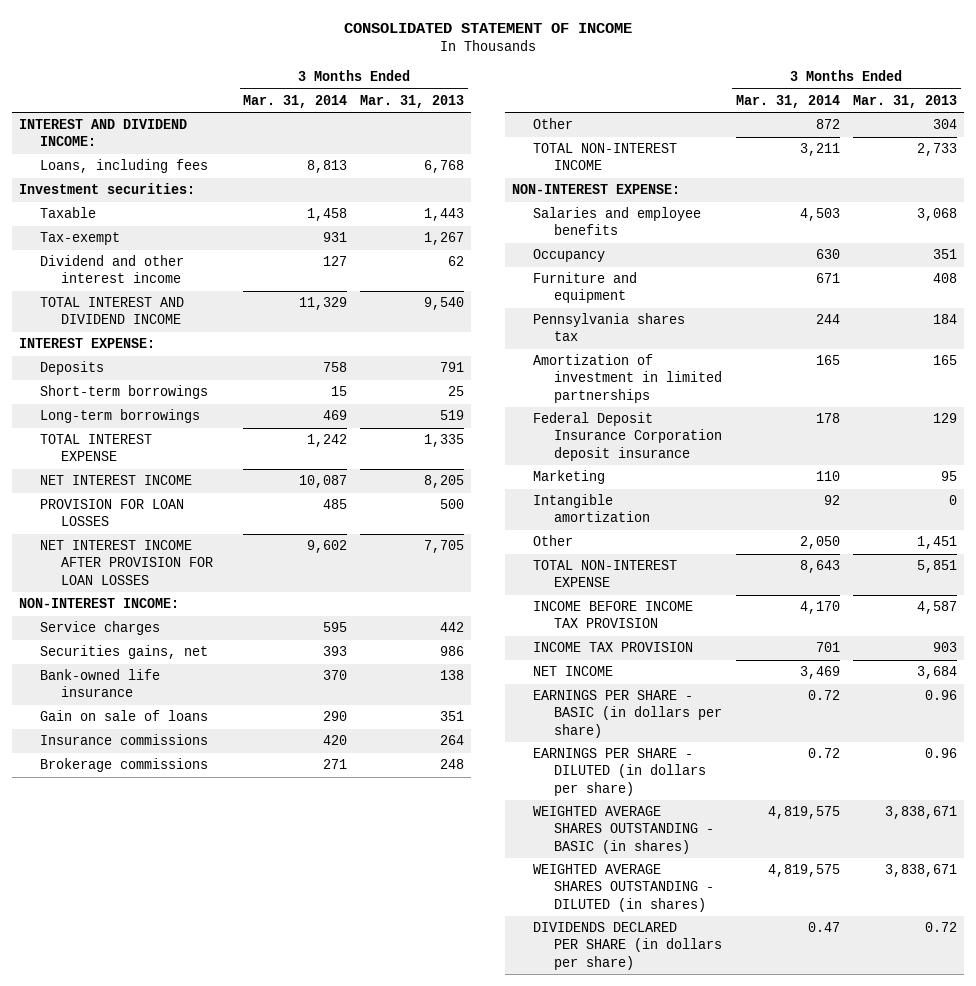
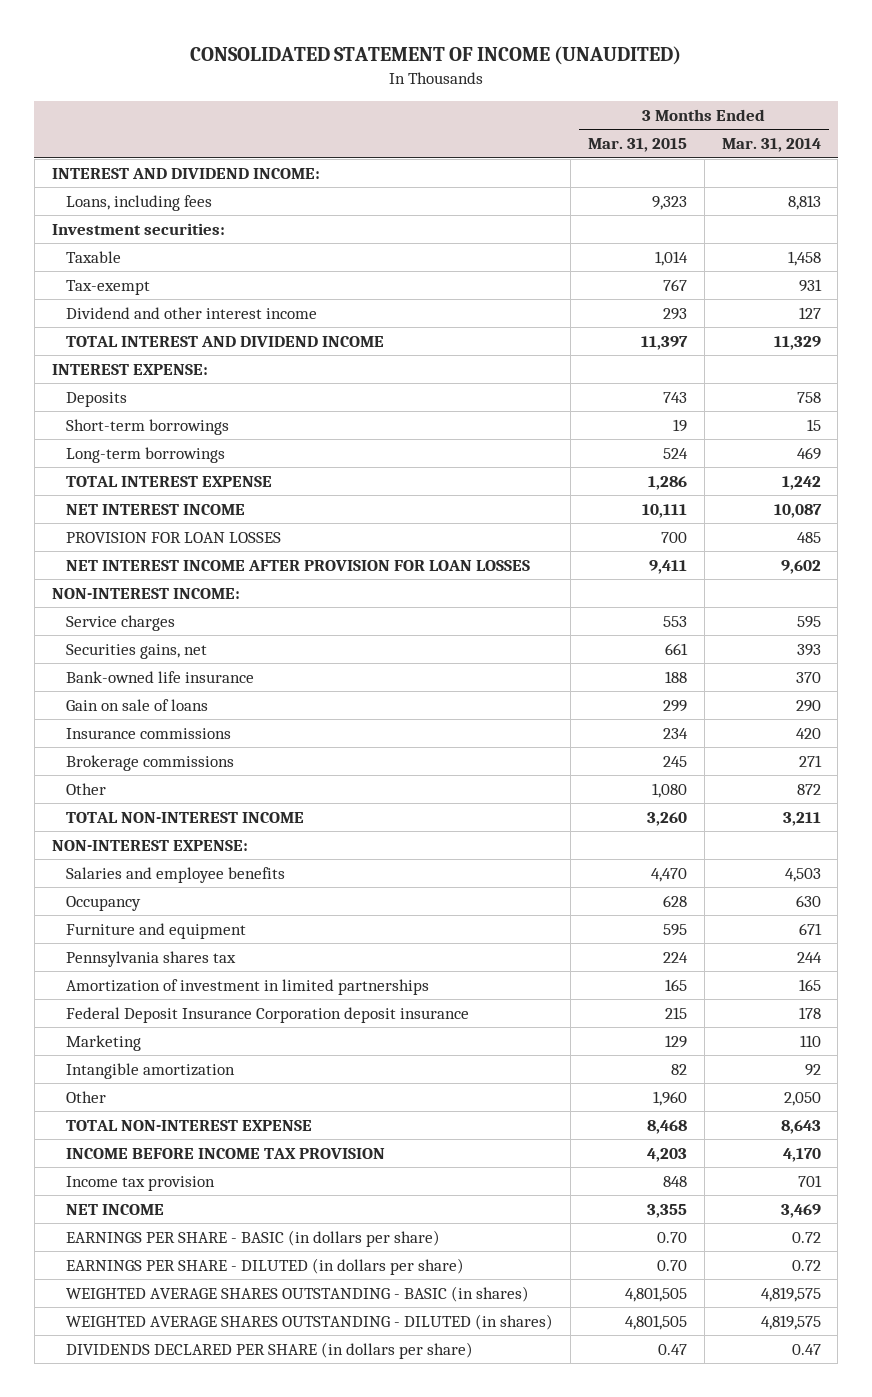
- CONSOLIDATED STATEMENT OF INCOME
+ CONSOLIDATED STATEMENT OF INCOME (UNAUDITED)
- | 3 Months Ended Mar. 31, 2014 | 3 Months Ended Mar. 31, 2013
+ | 3 Months Ended Mar. 31, 2015 | 3 Months Ended Mar. 31, 2014
- INCOME TAX PROVISION | 701 | 903
+ Income tax provision | 848 | 701

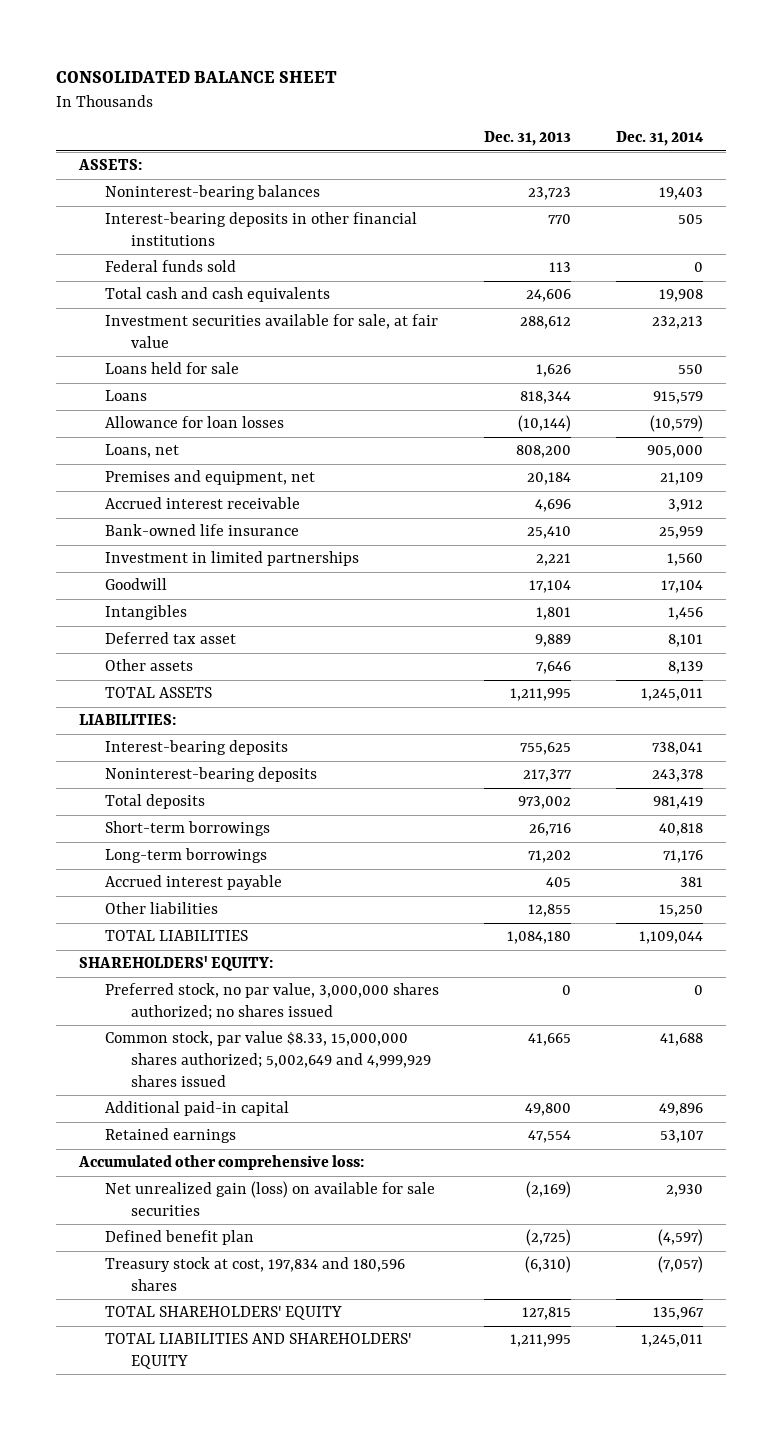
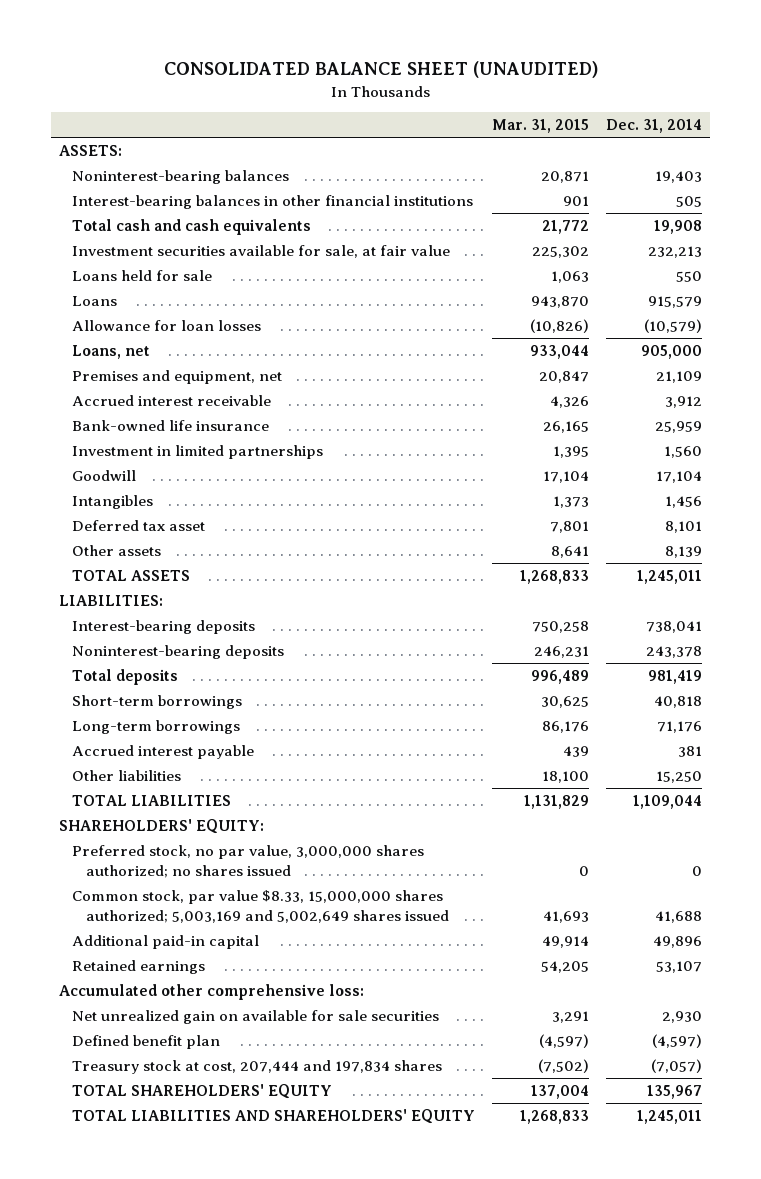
- CONSOLIDATED BALANCE SHEET
+ CONSOLIDATED BALANCE SHEET (UNAUDITED)
- | Dec. 31, 2013 | Dec. 31, 2014
+ | Mar. 31, 2015 | Dec. 31, 2014
- Interest-bearing deposits in other financial institutions | 770 | 505
- Federal funds sold | 113 | 0
+ Interest-bearing balances in other financial institutions | 901 | 505
- Common stock, par value $8.33, 15,000,000 shares authorized; 5,002,649 and 4,999,929 shares issued | 41,665 | 41,688
+ Common stock, par value $8.33, 15,000,000 shares authorized; 5,003,169 and 5,002,649 shares issued | 41,693 | 41,688
- Net unrealized gain (loss) on available for sale securities | (2,169) | 2,930
+ Net unrealized gain on available for sale securities | 3,291 | 2,930
- Treasury stock at cost, 197,834 and 180,596 shares | (6,310) | (7,057)
+ Treasury stock at cost, 207,444 and 197,834 shares | (7,502) | (7,057)

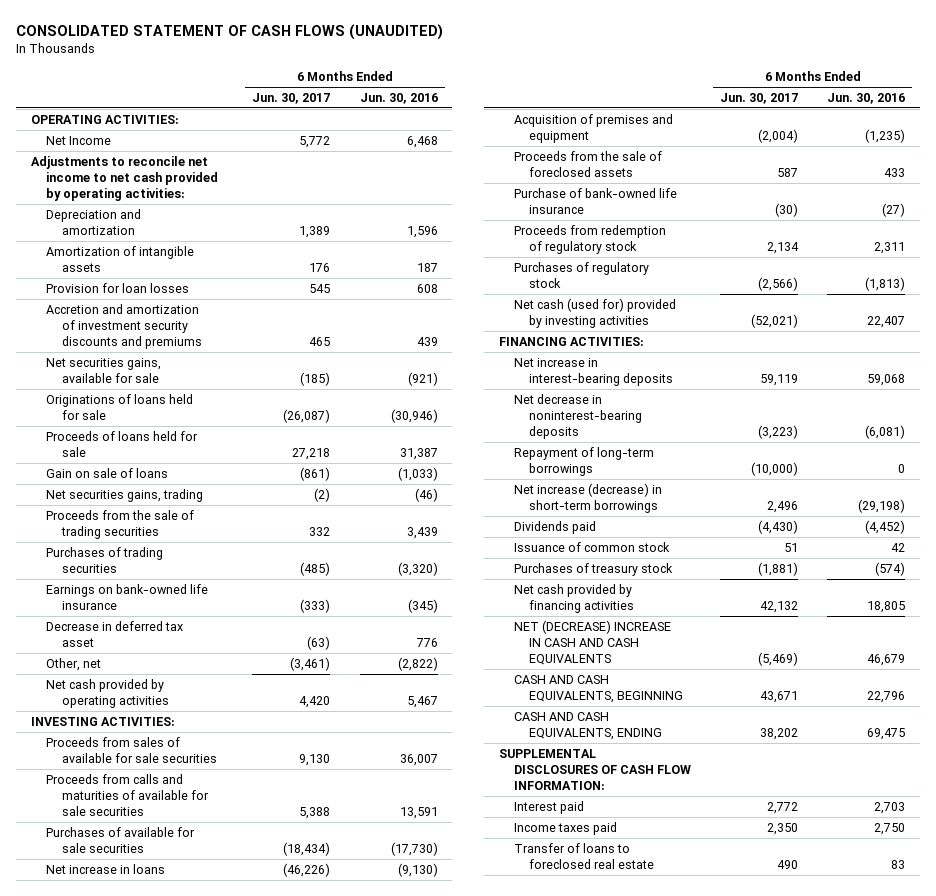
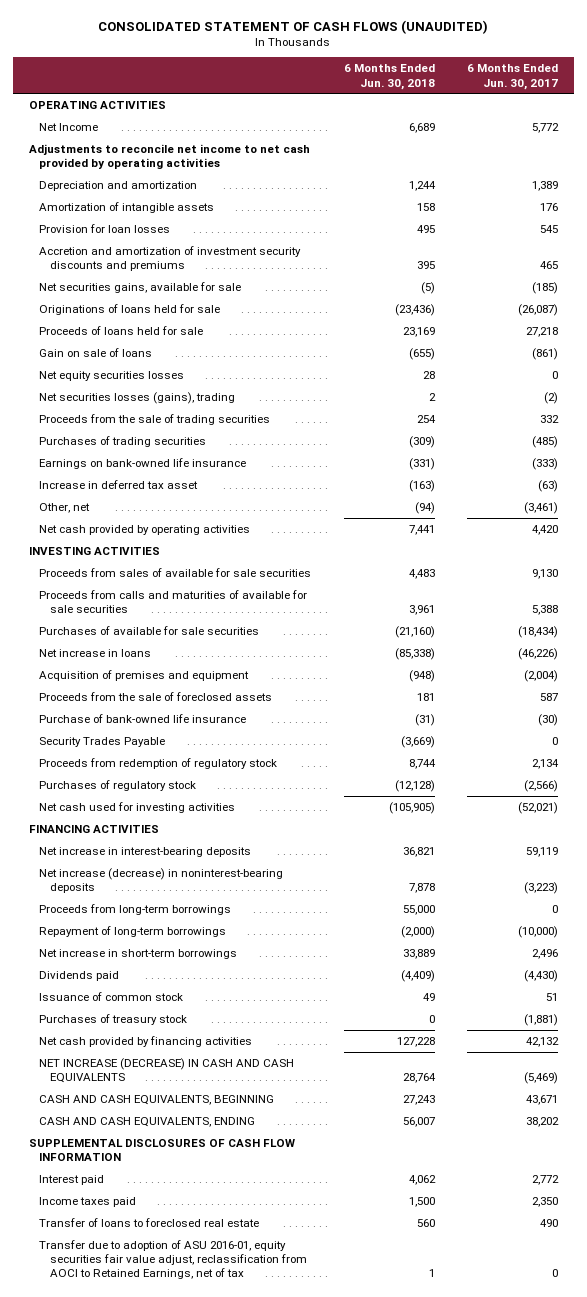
- | 6 Months Ended Jun. 30, 2017 | 6 Months Ended Jun. 30, 2016
+ | 6 Months Ended Jun. 30, 2018 | 6 Months Ended Jun. 30, 2017
- OPERATING ACTIVITIES:
+ OPERATING ACTIVITIES
- Adjustments to reconcile net income to net cash provided by operating activities:
+ Adjustments to reconcile net income to net cash provided by operating activities
- Net securities gains, trading | (2) | (46)
+ Net equity securities losses | 28 | 0
+ Net securities losses (gains), trading | 2 | (2)
- Decrease in deferred tax asset | (63) | 776
+ Increase in deferred tax asset | (163) | (63)
- INVESTING ACTIVITIES:
+ INVESTING ACTIVITIES
+ Security Trades Payable | (3,669) | 0
- Net cash (used for) provided by investing activities | (52,021) | 22,407
- FINANCING ACTIVITIES:
+ Net cash used for investing activities | (105,905) | (52,021)
+ FINANCING ACTIVITIES
- Net decrease in noninterest-bearing deposits | (3,223) | (6,081)
+ Net increase (decrease) in noninterest-bearing deposits | 7,878 | (3,223)
+ Proceeds from long-term borrowings | 55,000 | 0
- Net increase (decrease) in short-term borrowings | 2,496 | (29,198)
+ Net increase in short-term borrowings | 33,889 | 2,496
- NET (DECREASE) INCREASE IN CASH AND CASH EQUIVALENTS | (5,469) | 46,679
+ NET INCREASE (DECREASE) IN CASH AND CASH EQUIVALENTS | 28,764 | (5,469)
- SUPPLEMENTAL DISCLOSURES OF CASH FLOW INFORMATION:
+ SUPPLEMENTAL DISCLOSURES OF CASH FLOW INFORMATION
+ Transfer due to adoption of ASU 2016-01, equity securities fair value adjust, reclassification from AOCI to Retained Earnings, net of tax | 1 | 0

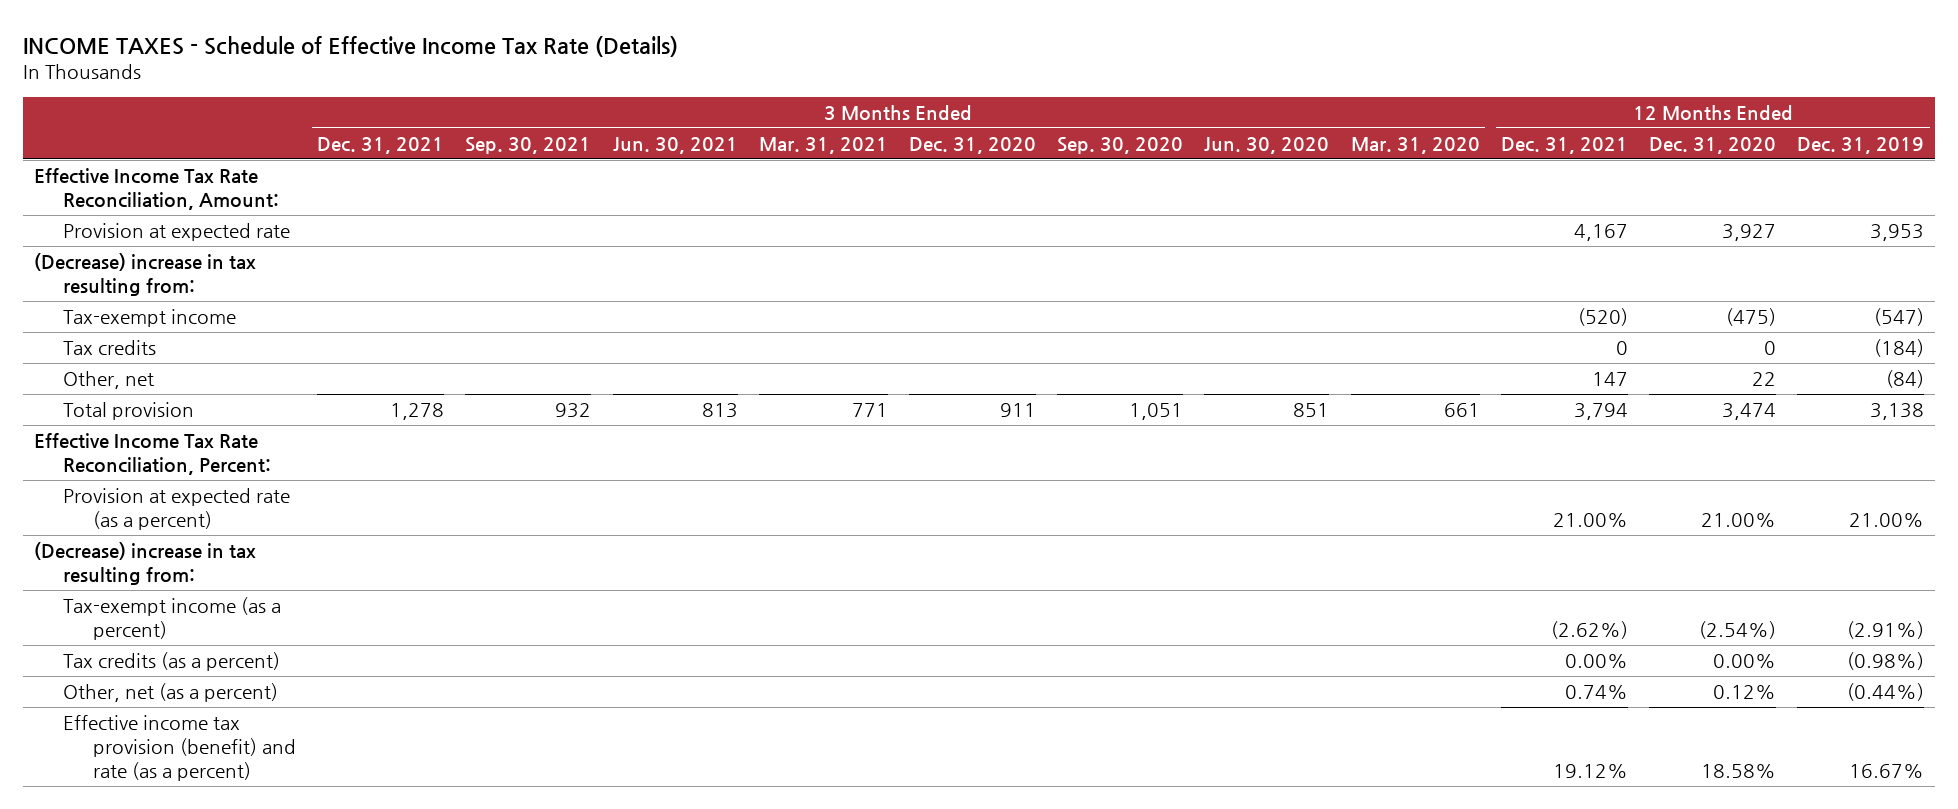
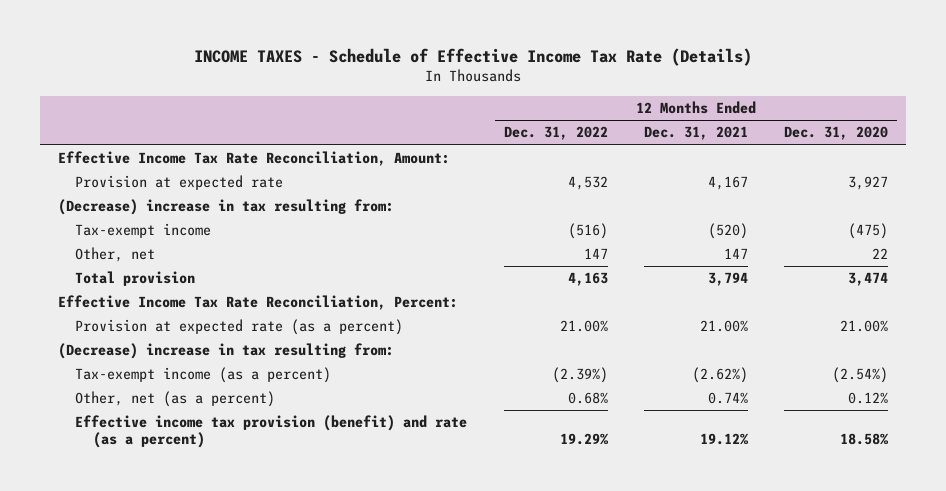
- | 3 Months Ended Dec. 31, 2021 | 3 Months Ended Sep. 30, 2021 | 3 Months Ended Jun. 30, 2021 | 3 Months Ended Mar. 31, 2021 | 3 Months Ended Dec. 31, 2020 | 3 Months Ended Sep. 30, 2020 | 3 Months Ended Jun. 30, 2020 | 3 Months Ended Mar. 31, 2020 | 12 Months Ended Dec. 31, 2021 | 12 Months Ended Dec. 31, 2020 | 12 Months Ended Dec. 31, 2019
+ | 12 Months Ended Dec. 31, 2022 | 12 Months Ended Dec. 31, 2021 | 12 Months Ended Dec. 31, 2020
- Tax credits | | | | | | | | | 0 | 0 | (184)
- Tax credits (as a percent) | | | | | | | | | 0.00% | 0.00% | (0.98%)

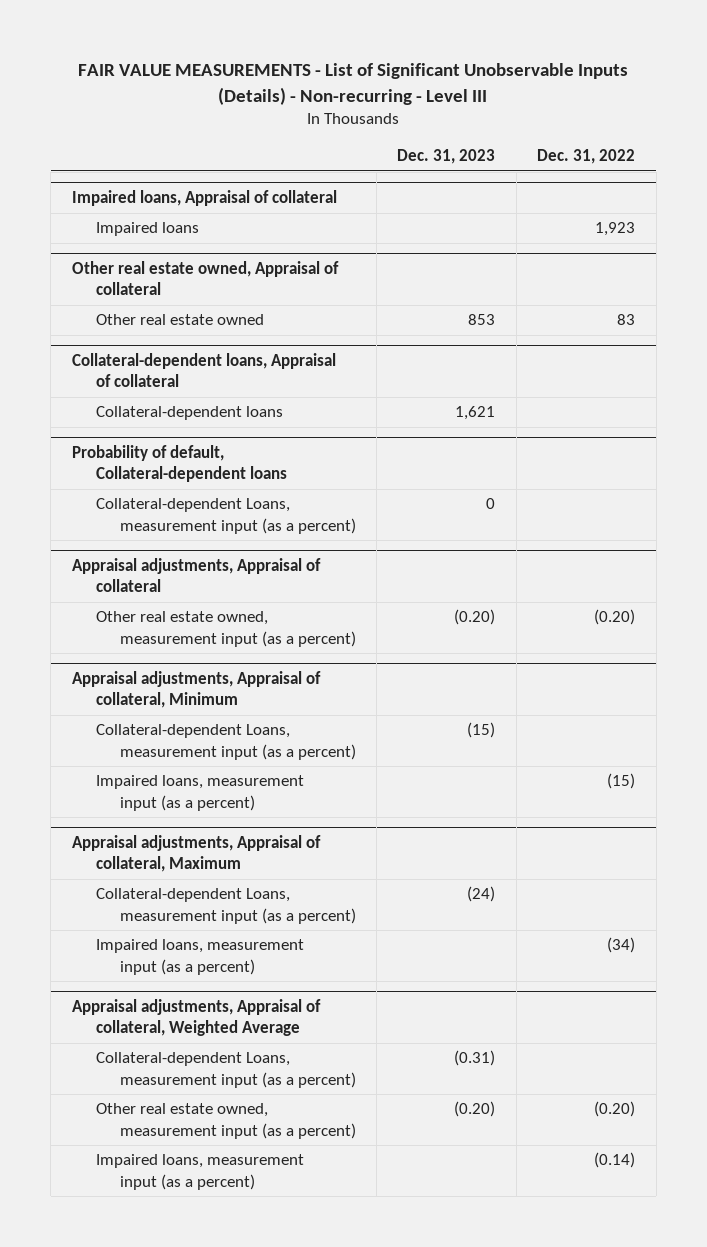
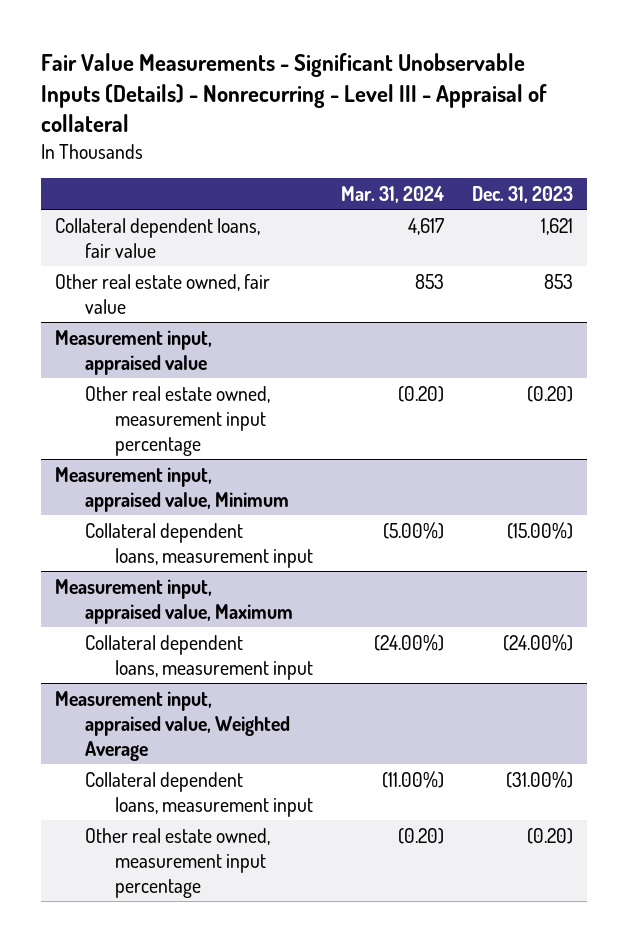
- FAIR VALUE MEASUREMENTS - List of Significant Unobservable Inputs (Details) - Non-recurring - Level III
+ Fair Value Measurements - Significant Unobservable Inputs (Details) - Nonrecurring - Level III - Appraisal of collateral
- | Dec. 31, 2023 | Dec. 31, 2022
+ | Mar. 31, 2024 | Dec. 31, 2023
- Impaired loans, Appraisal of collateral
- Impaired loans | | 1,923
- Other real estate owned, Appraisal of collateral
- Other real estate owned | 853 | 83
- Collateral-dependent loans, Appraisal of collateral
- Collateral-dependent loans | 1,621 |
- Probability of default, Collateral-dependent loans
- Collateral-dependent Loans, measurement input (as a percent) | 0 |
- Appraisal adjustments, Appraisal of collateral
- Other real estate owned, measurement input (as a percent) | (0.20) | (0.20)
- Appraisal adjustments, Appraisal of collateral, Minimum
- Collateral-dependent Loans, measurement input (as a percent) | (15) |
- Impaired loans, measurement input (as a percent) | | (15)
- Appraisal adjustments, Appraisal of collateral, Maximum
- Collateral-dependent Loans, measurement input (as a percent) | (24) |
- Impaired loans, measurement input (as a percent) | | (34)
- Appraisal adjustments, Appraisal of collateral, Weighted Average
- Collateral-dependent Loans, measurement input (as a percent) | (0.31) |
- Other real estate owned, measurement input (as a percent) | (0.20) | (0.20)
- Impaired loans, measurement input (as a percent) | | (0.14)
+ Collateral dependent loans, fair value | 4,617 | 1,621
+ Other real estate owned, fair value | 853 | 853
+ Measurement input, appraised value
+ Other real estate owned, measurement input percentage | (0.20) | (0.20)
+ Measurement input, appraised value, Minimum
+ Collateral dependent loans, measurement input | (5.00%) | (15.00%)
+ Measurement input, appraised value, Maximum
+ Collateral dependent loans, measurement input | (24.00%) | (24.00%)
+ Measurement input, appraised value, Weighted Average
+ Collateral dependent loans, measurement input | (11.00%) | (31.00%)
+ Other real estate owned, measurement input percentage | (0.20) | (0.20)

